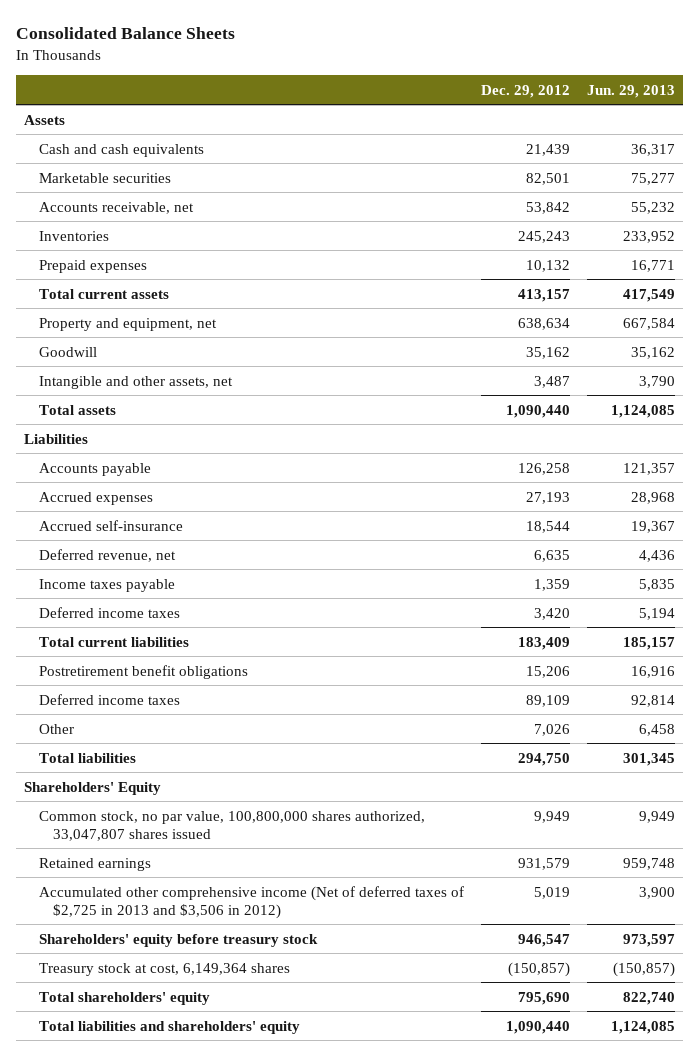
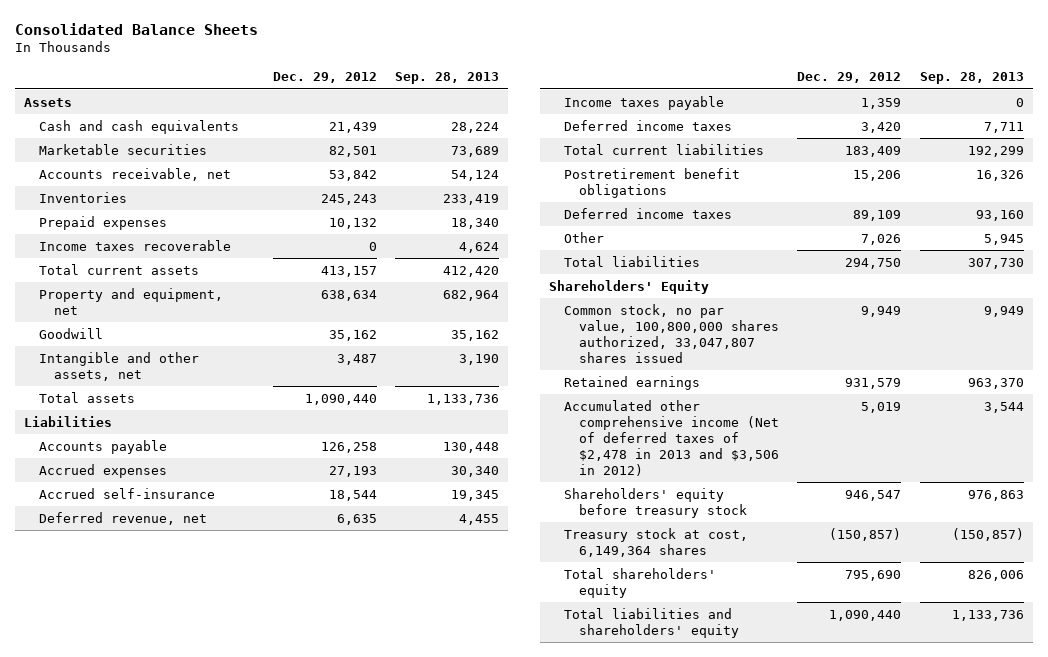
- | Dec. 29, 2012 | Jun. 29, 2013
+ | Dec. 29, 2012 | Sep. 28, 2013
+ Income taxes recoverable | 0 | 4,624
- Accumulated other comprehensive income (Net of deferred taxes of $2,725 in 2013 and $3,506 in 2012) | 5,019 | 3,900
+ Accumulated other comprehensive income (Net of deferred taxes of $2,478 in 2013 and $3,506 in 2012) | 5,019 | 3,544

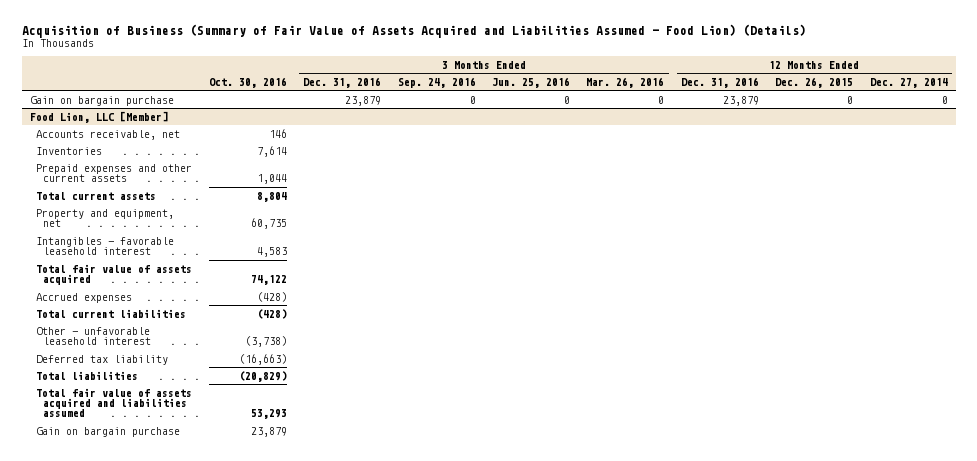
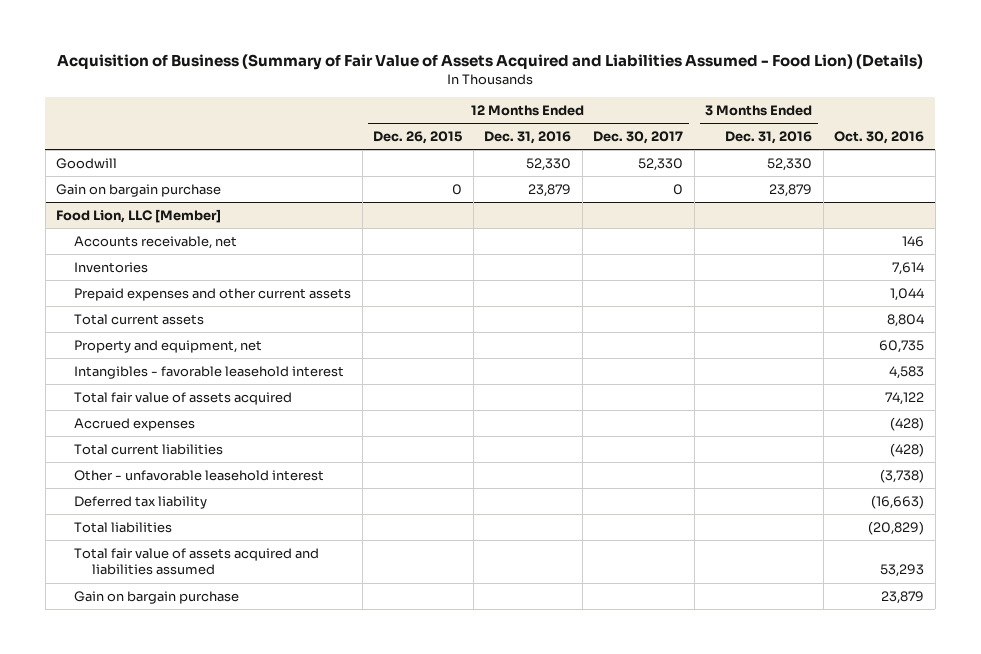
- | Oct. 30, 2016 | 3 Months Ended Dec. 31, 2016 | 3 Months Ended Sep. 24, 2016 | 3 Months Ended Jun. 25, 2016 | 3 Months Ended Mar. 26, 2016 | 12 Months Ended Dec. 31, 2016 | 12 Months Ended Dec. 26, 2015 | 12 Months Ended Dec. 27, 2014
+ | 12 Months Ended Dec. 26, 2015 | 12 Months Ended Dec. 31, 2016 | 12 Months Ended Dec. 30, 2017 | 3 Months Ended Dec. 31, 2016 | Oct. 30, 2016
+ Goodwill | | 52,330 | 52,330 | 52,330 |

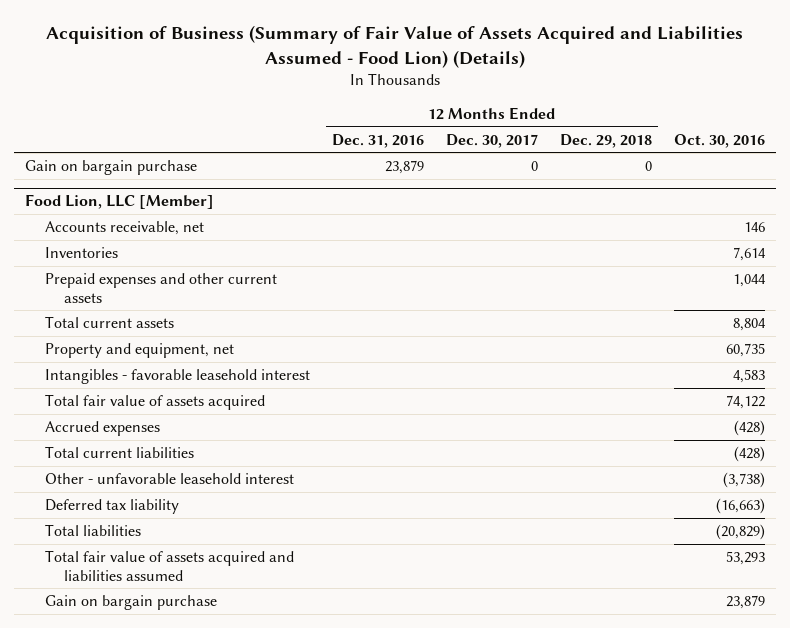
- | 12 Months Ended Dec. 26, 2015 | 12 Months Ended Dec. 31, 2016 | 12 Months Ended Dec. 30, 2017 | 3 Months Ended Dec. 31, 2016 | Oct. 30, 2016
+ | 12 Months Ended Dec. 31, 2016 | 12 Months Ended Dec. 30, 2017 | 12 Months Ended Dec. 29, 2018 | Oct. 30, 2016
- Goodwill | | 52,330 | 52,330 | 52,330 |

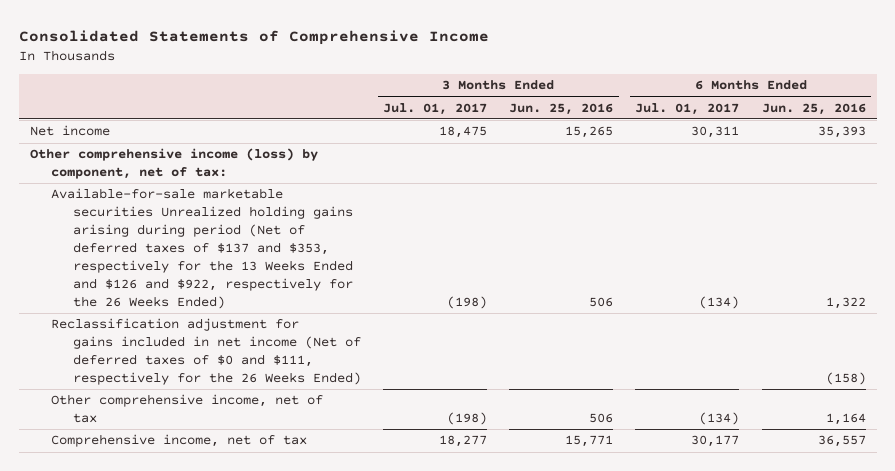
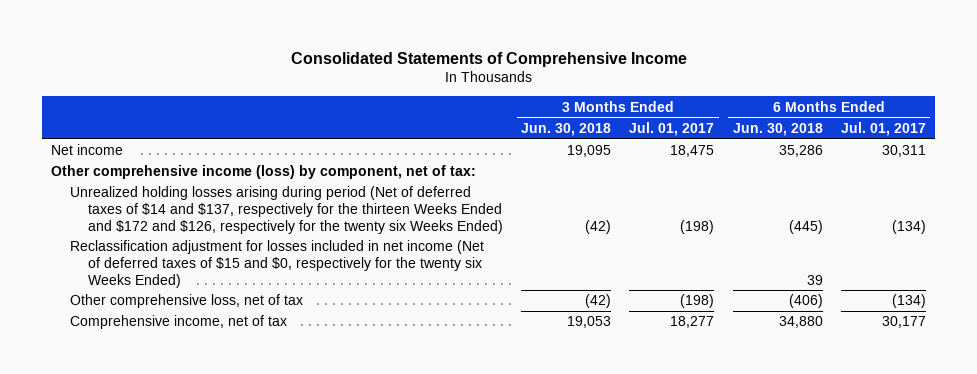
- | 3 Months Ended Jul. 01, 2017 | 3 Months Ended Jun. 25, 2016 | 6 Months Ended Jul. 01, 2017 | 6 Months Ended Jun. 25, 2016
+ | 3 Months Ended Jun. 30, 2018 | 3 Months Ended Jul. 01, 2017 | 6 Months Ended Jun. 30, 2018 | 6 Months Ended Jul. 01, 2017
- Available-for-sale marketable securities Unrealized holding gains arising during period (Net of deferred taxes of $137 and $353, respectively for the 13 Weeks Ended and $126 and $922, respectively for the 26 Weeks Ended) | (198) | 506 | (134) | 1,322
- Reclassification adjustment for gains included in net income (Net of deferred taxes of $0 and $111, respectively for the 26 Weeks Ended) | | | | (158)
- Other comprehensive income, net of tax | (198) | 506 | (134) | 1,164
+ Unrealized holding losses arising during period (Net of deferred taxes of $14 and $137, respectively for the thirteen Weeks Ended and $172 and $126, respectively for the twenty six Weeks Ended) | (42) | (198) | (445) | (134)
+ Reclassification adjustment for losses included in net income (Net of deferred taxes of $15 and $0, respectively for the twenty six Weeks Ended) | | | 39 |
+ Other comprehensive loss, net of tax | (42) | (198) | (406) | (134)

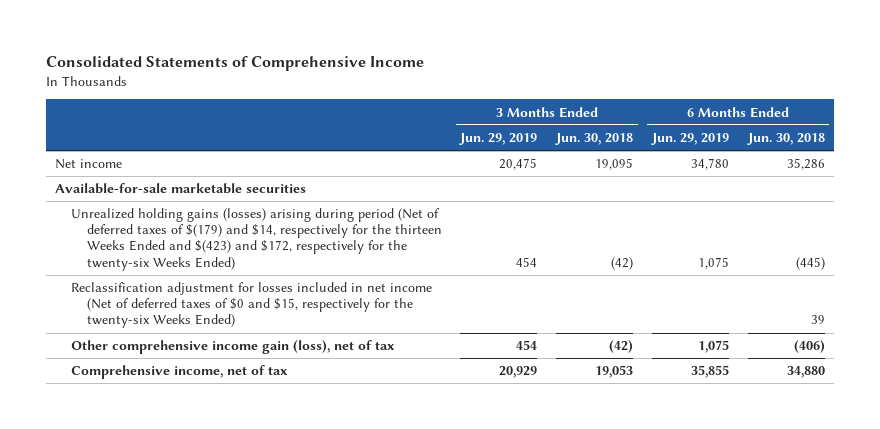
- | 3 Months Ended Jun. 30, 2018 | 3 Months Ended Jul. 01, 2017 | 6 Months Ended Jun. 30, 2018 | 6 Months Ended Jul. 01, 2017
+ | 3 Months Ended Jun. 29, 2019 | 3 Months Ended Jun. 30, 2018 | 6 Months Ended Jun. 29, 2019 | 6 Months Ended Jun. 30, 2018
- Other comprehensive income (loss) by component, net of tax:
- Unrealized holding losses arising during period (Net of deferred taxes of $14 and $137, respectively for the thirteen Weeks Ended and $172 and $126, respectively for the twenty six Weeks Ended) | (42) | (198) | (445) | (134)
- Reclassification adjustment for losses included in net income (Net of deferred taxes of $15 and $0, respectively for the twenty six Weeks Ended) | | | 39 |
- Other comprehensive loss, net of tax | (42) | (198) | (406) | (134)
+ Available-for-sale marketable securities
+ Unrealized holding gains (losses) arising during period (Net of deferred taxes of $(179) and $14, respectively for the thirteen Weeks Ended and $(423) and $172, respectively for the twenty-six Weeks Ended) | 454 | (42) | 1,075 | (445)
+ Reclassification adjustment for losses included in net income (Net of deferred taxes of $0 and $15, respectively for the twenty-six Weeks Ended) | | | | 39
+ Other comprehensive income gain (loss), net of tax | 454 | (42) | 1,075 | (406)

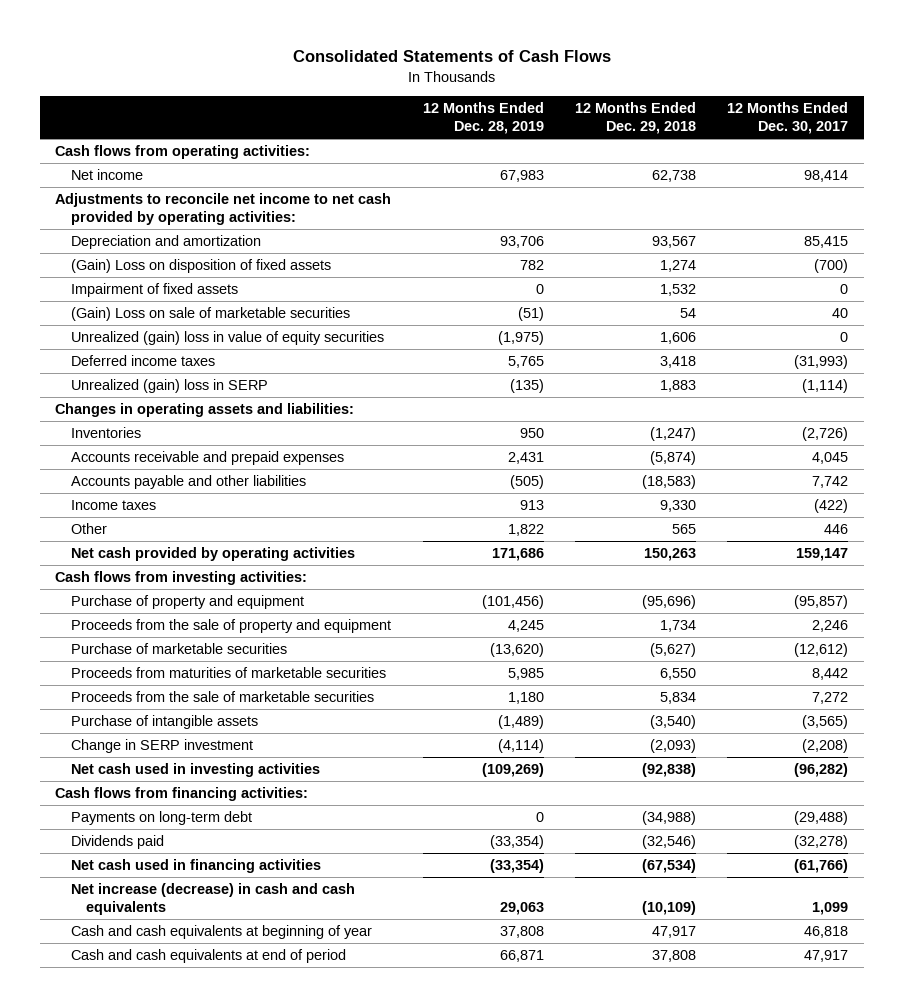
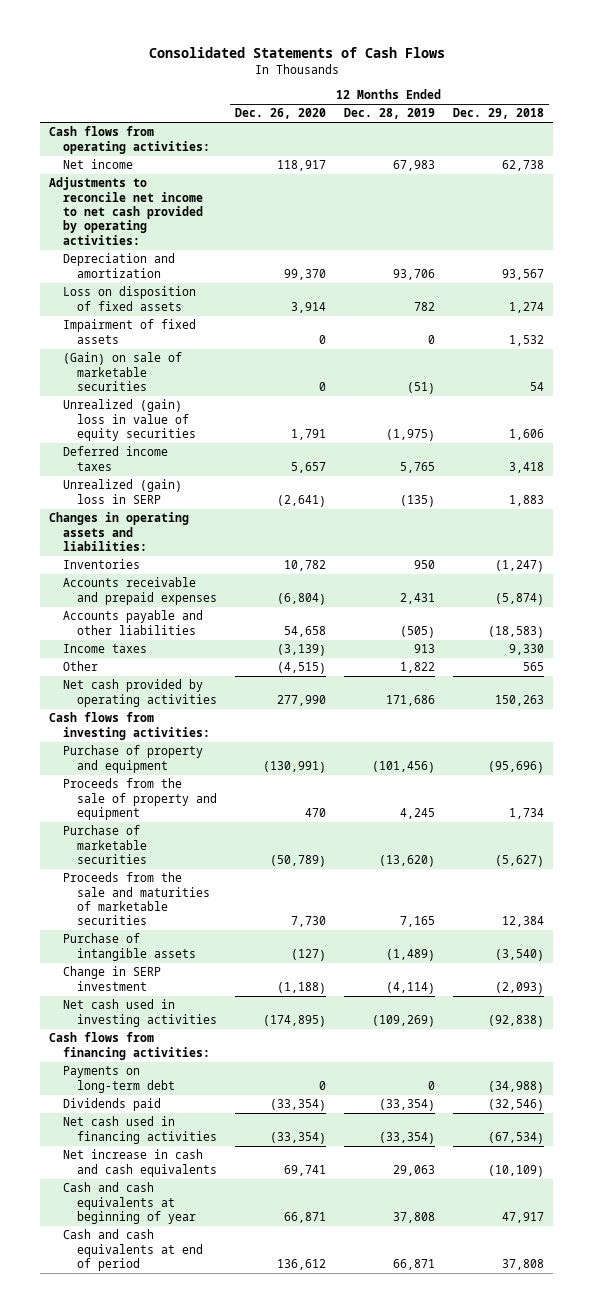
- | 12 Months Ended Dec. 28, 2019 | 12 Months Ended Dec. 29, 2018 | 12 Months Ended Dec. 30, 2017
+ | 12 Months Ended Dec. 26, 2020 | 12 Months Ended Dec. 28, 2019 | 12 Months Ended Dec. 29, 2018
- (Gain) Loss on disposition of fixed assets | 782 | 1,274 | (700)
+ Loss on disposition of fixed assets | 3,914 | 782 | 1,274
- (Gain) Loss on sale of marketable securities | (51) | 54 | 40
+ (Gain) on sale of marketable securities | 0 | (51) | 54
- Proceeds from maturities of marketable securities | 5,985 | 6,550 | 8,442
- Proceeds from the sale of marketable securities | 1,180 | 5,834 | 7,272
+ Proceeds from the sale and maturities of marketable securities | 7,730 | 7,165 | 12,384
- Net increase (decrease) in cash and cash equivalents | 29,063 | (10,109) | 1,099
+ Net increase in cash and cash equivalents | 69,741 | 29,063 | (10,109)

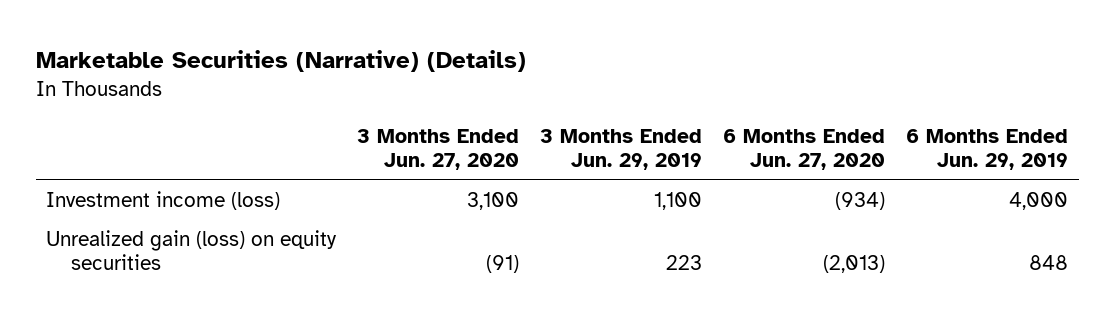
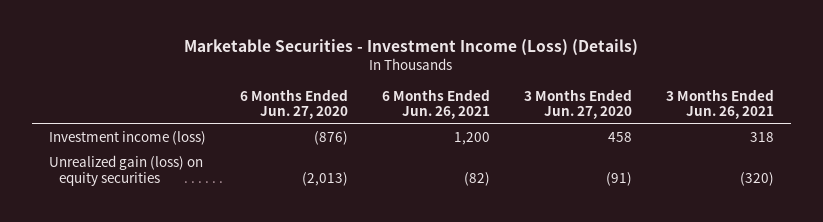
- Marketable Securities (Narrative) (Details)
+ Marketable Securities - Investment Income (Loss) (Details)
- | 3 Months Ended Jun. 27, 2020 | 3 Months Ended Jun. 29, 2019 | 6 Months Ended Jun. 27, 2020 | 6 Months Ended Jun. 29, 2019
+ | 6 Months Ended Jun. 27, 2020 | 6 Months Ended Jun. 26, 2021 | 3 Months Ended Jun. 27, 2020 | 3 Months Ended Jun. 26, 2021
- Investment income (loss) | 3,100 | 1,100 | (934) | 4,000
+ Investment income (loss) | (876) | 1,200 | 458 | 318

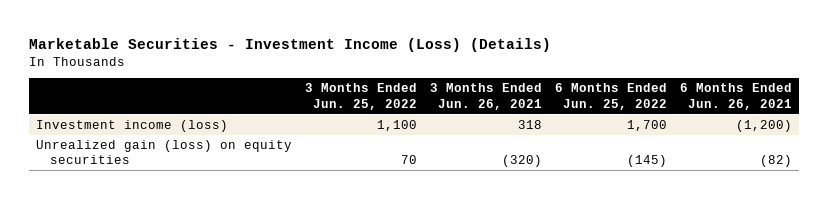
- | 6 Months Ended Jun. 27, 2020 | 6 Months Ended Jun. 26, 2021 | 3 Months Ended Jun. 27, 2020 | 3 Months Ended Jun. 26, 2021
+ | 3 Months Ended Jun. 25, 2022 | 3 Months Ended Jun. 26, 2021 | 6 Months Ended Jun. 25, 2022 | 6 Months Ended Jun. 26, 2021
- Investment income (loss) | (876) | 1,200 | 458 | 318
+ Investment income (loss) | 1,100 | 318 | 1,700 | (1,200)

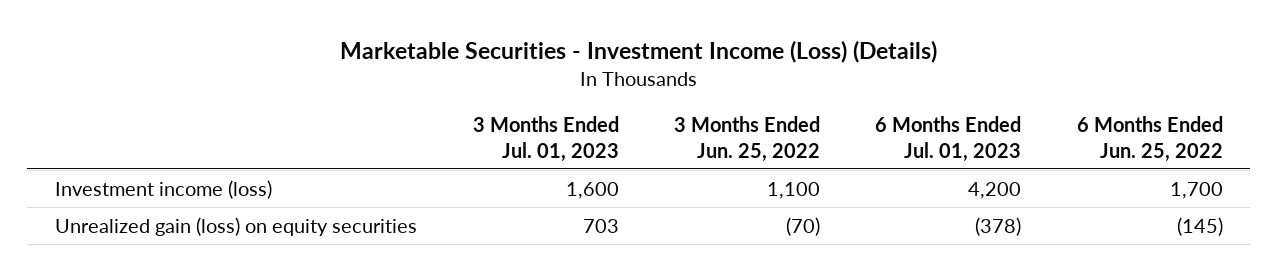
- | 3 Months Ended Jun. 25, 2022 | 3 Months Ended Jun. 26, 2021 | 6 Months Ended Jun. 25, 2022 | 6 Months Ended Jun. 26, 2021
+ | 3 Months Ended Jul. 01, 2023 | 3 Months Ended Jun. 25, 2022 | 6 Months Ended Jul. 01, 2023 | 6 Months Ended Jun. 25, 2022
- Unrealized gain (loss) on equity securities | 70 | (320) | (145) | (82)
+ Unrealized gain (loss) on equity securities | 703 | (70) | (378) | (145)

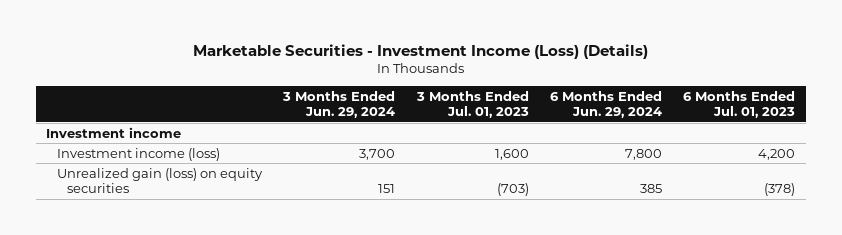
- | 3 Months Ended Jul. 01, 2023 | 3 Months Ended Jun. 25, 2022 | 6 Months Ended Jul. 01, 2023 | 6 Months Ended Jun. 25, 2022
+ | 3 Months Ended Jun. 29, 2024 | 3 Months Ended Jul. 01, 2023 | 6 Months Ended Jun. 29, 2024 | 6 Months Ended Jul. 01, 2023
+ Investment income
- Unrealized gain (loss) on equity securities | 703 | (70) | (378) | (145)
+ Unrealized gain (loss) on equity securities | 151 | (703) | 385 | (378)

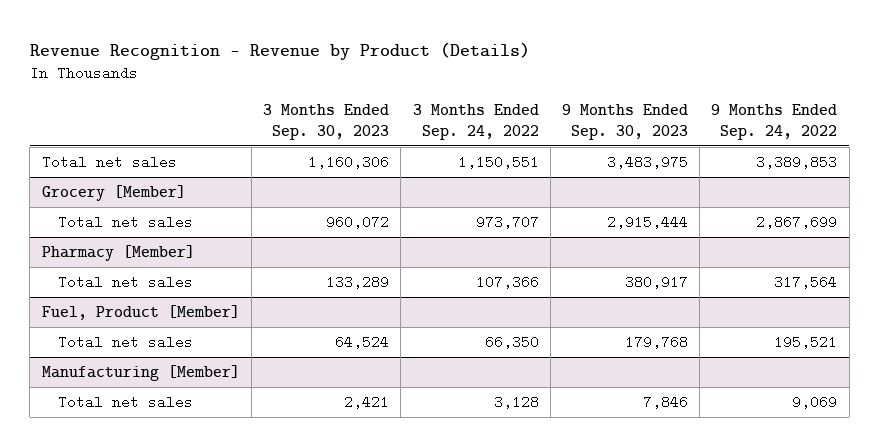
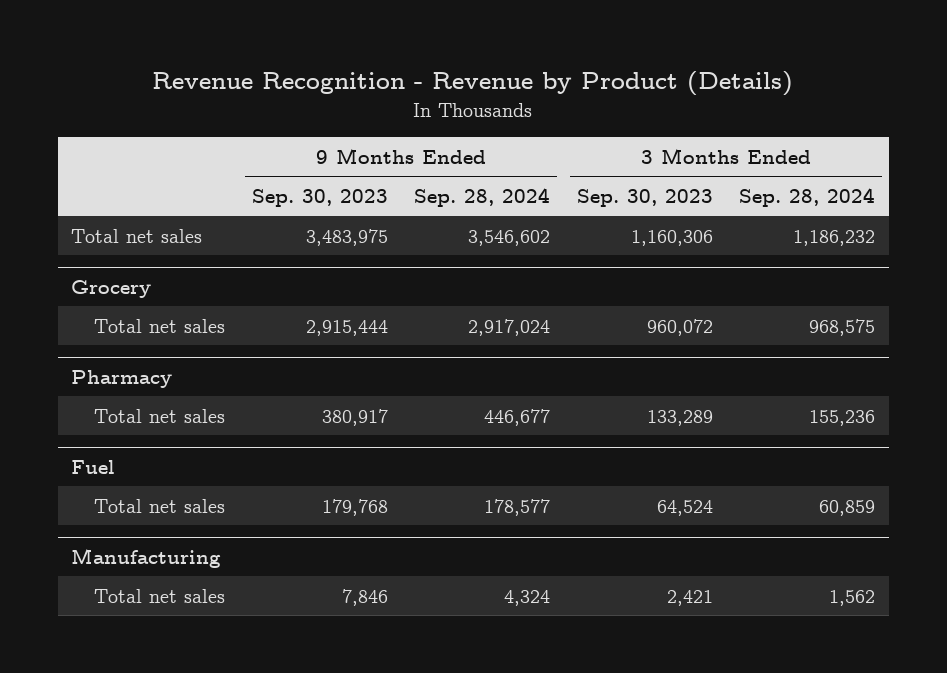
- | 3 Months Ended Sep. 30, 2023 | 3 Months Ended Sep. 24, 2022 | 9 Months Ended Sep. 30, 2023 | 9 Months Ended Sep. 24, 2022
+ | 9 Months Ended Sep. 30, 2023 | 9 Months Ended Sep. 28, 2024 | 3 Months Ended Sep. 30, 2023 | 3 Months Ended Sep. 28, 2024
- Grocery [Member]
+ Grocery
- Pharmacy [Member]
+ Pharmacy
- Fuel, Product [Member]
+ Fuel
- Manufacturing [Member]
+ Manufacturing

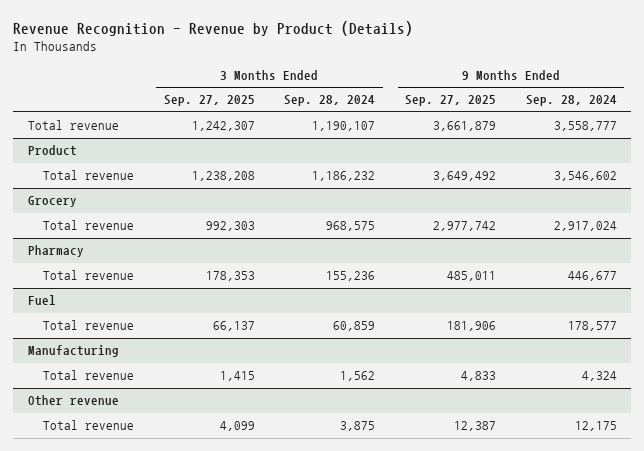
- | 9 Months Ended Sep. 30, 2023 | 9 Months Ended Sep. 28, 2024 | 3 Months Ended Sep. 30, 2023 | 3 Months Ended Sep. 28, 2024
+ | 3 Months Ended Sep. 27, 2025 | 3 Months Ended Sep. 28, 2024 | 9 Months Ended Sep. 27, 2025 | 9 Months Ended Sep. 28, 2024
- Total net sales | 3,483,975 | 3,546,602 | 1,160,306 | 1,186,232
+ Total revenue | 1,242,307 | 1,190,107 | 3,661,879 | 3,558,777
+ Product
+ Total revenue | 1,238,208 | 1,186,232 | 3,649,492 | 3,546,602
@ Grocery
- Total net sales | 2,915,444 | 2,917,024 | 960,072 | 968,575
+ Total revenue | 992,303 | 968,575 | 2,977,742 | 2,917,024
@ Pharmacy
- Total net sales | 380,917 | 446,677 | 133,289 | 155,236
+ Total revenue | 178,353 | 155,236 | 485,011 | 446,677
@ Fuel
- Total net sales | 179,768 | 178,577 | 64,524 | 60,859
+ Total revenue | 66,137 | 60,859 | 181,906 | 178,577
@ Manufacturing
- Total net sales | 7,846 | 4,324 | 2,421 | 1,562
+ Total revenue | 1,415 | 1,562 | 4,833 | 4,324
+ Other revenue
+ Total revenue | 4,099 | 3,875 | 12,387 | 12,175

